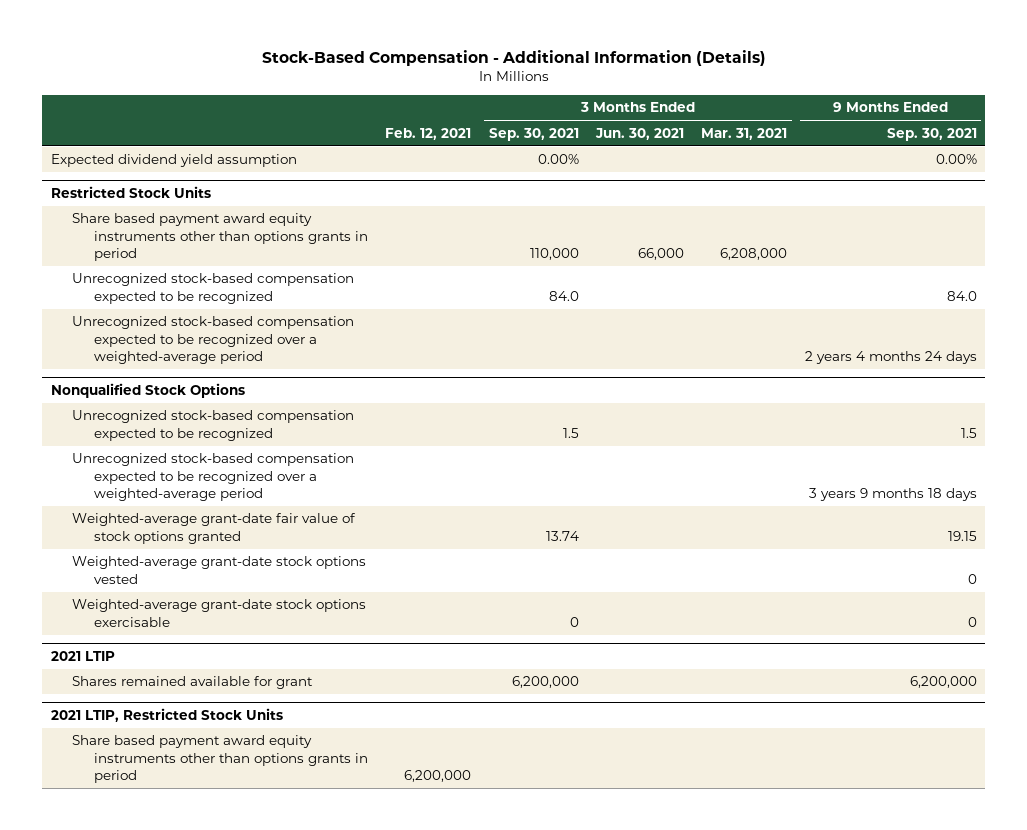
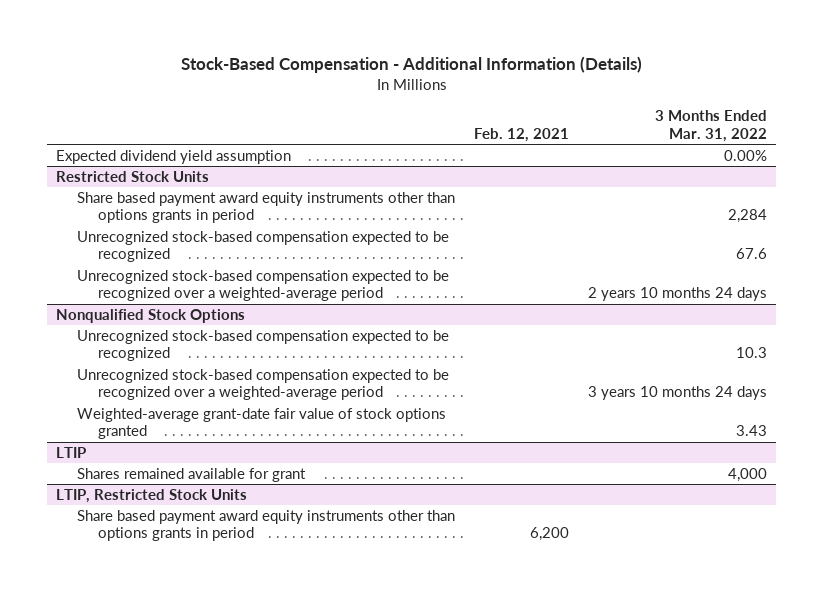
- | Feb. 12, 2021 | 3 Months Ended Sep. 30, 2021 | 3 Months Ended Jun. 30, 2021 | 3 Months Ended Mar. 31, 2021 | 9 Months Ended Sep. 30, 2021
+ | Feb. 12, 2021 | 3 Months Ended Mar. 31, 2022
@ Nonqualified Stock Options
- Weighted-average grant-date stock options vested | | | | | 0
- Weighted-average grant-date stock options exercisable | | 0 | | | 0
- 2021 LTIP
- Shares remained available for grant | | 6,200,000 | | | 6,200,000
- 2021 LTIP, Restricted Stock Units
- Share based payment award equity instruments other than options grants in period | 6,200,000 | | | |
+ LTIP
+ Shares remained available for grant | | 4,000
+ LTIP, Restricted Stock Units
+ Share based payment award equity instruments other than options grants in period | 6,200 |

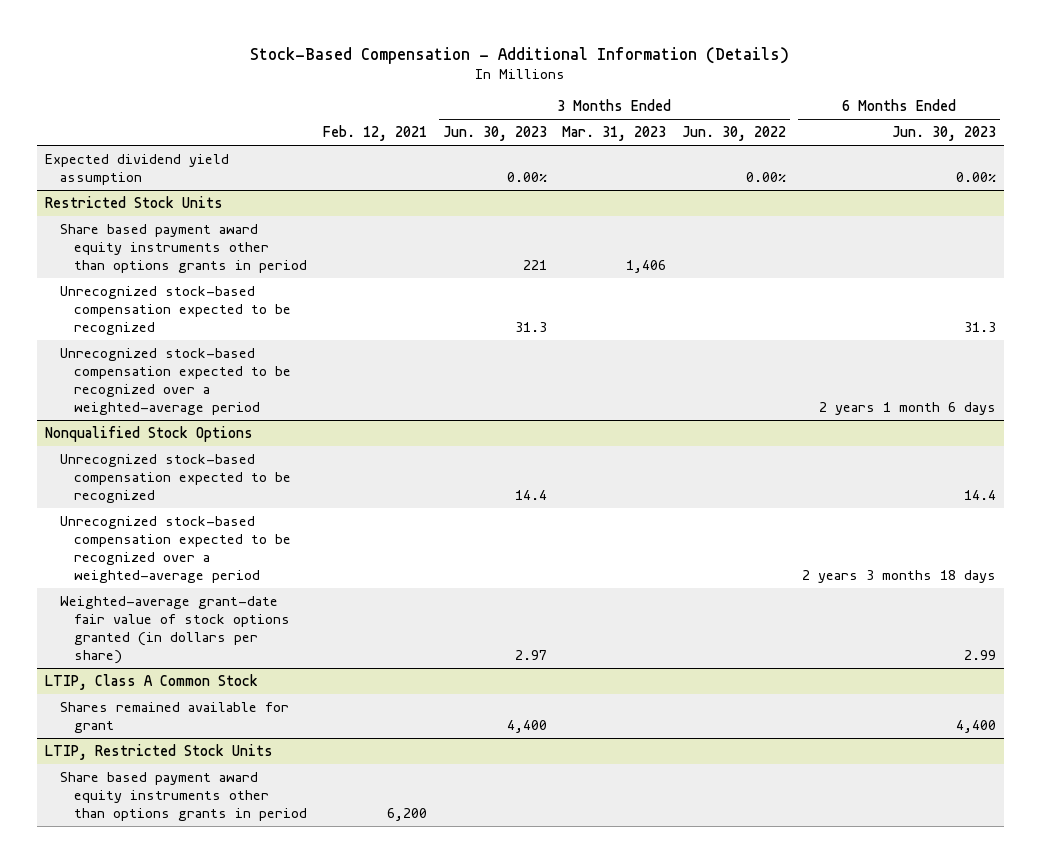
- | Feb. 12, 2021 | 3 Months Ended Mar. 31, 2022
+ | Feb. 12, 2021 | 3 Months Ended Jun. 30, 2023 | 3 Months Ended Mar. 31, 2023 | 3 Months Ended Jun. 30, 2022 | 6 Months Ended Jun. 30, 2023
@ Nonqualified Stock Options
- Weighted-average grant-date fair value of stock options granted | | 3.43
- LTIP
@ Nonqualified Stock Options
+ Weighted-average grant-date fair value of stock options granted (in dollars per share) | | 2.97 | | | 2.99
+ LTIP, Class A Common Stock

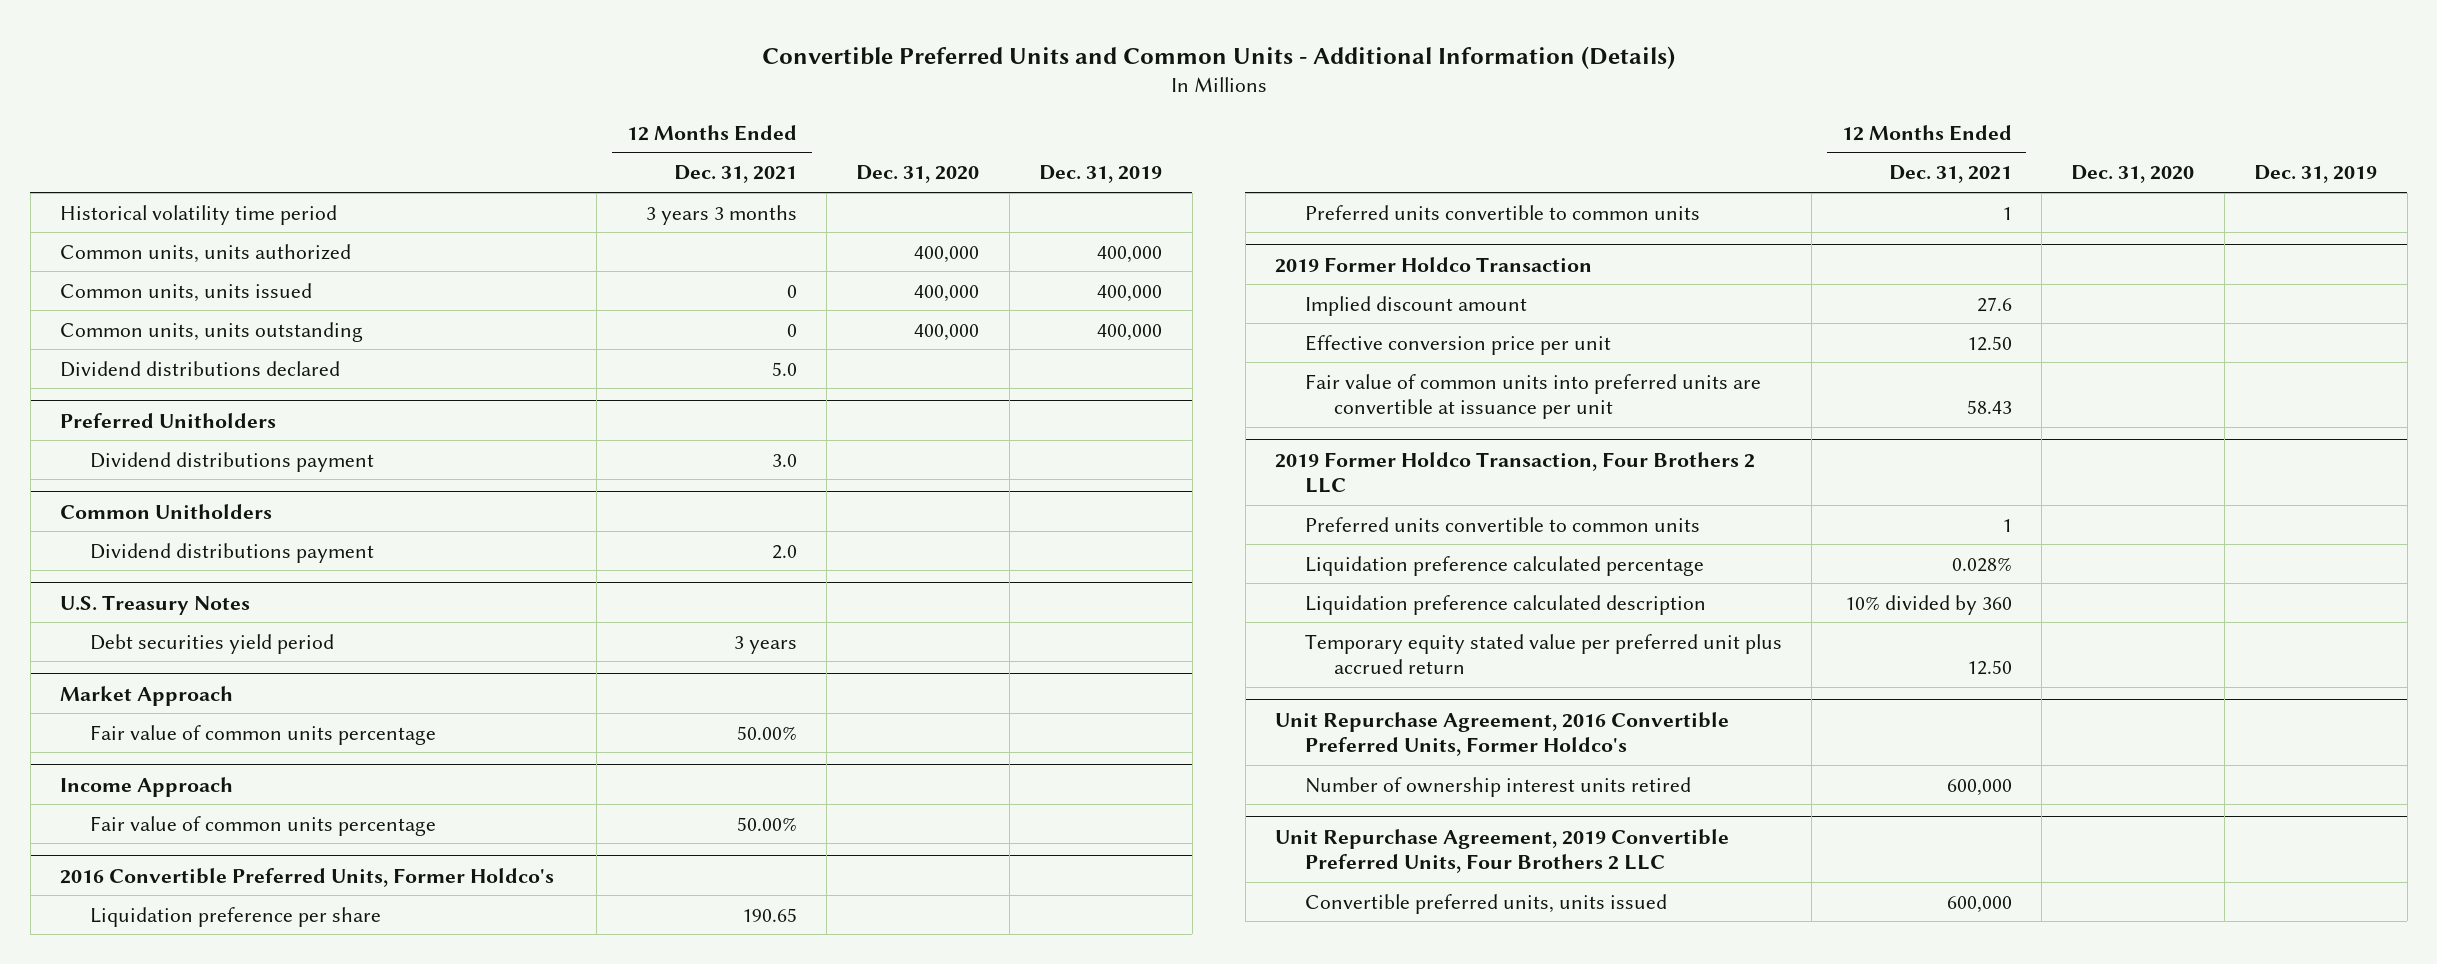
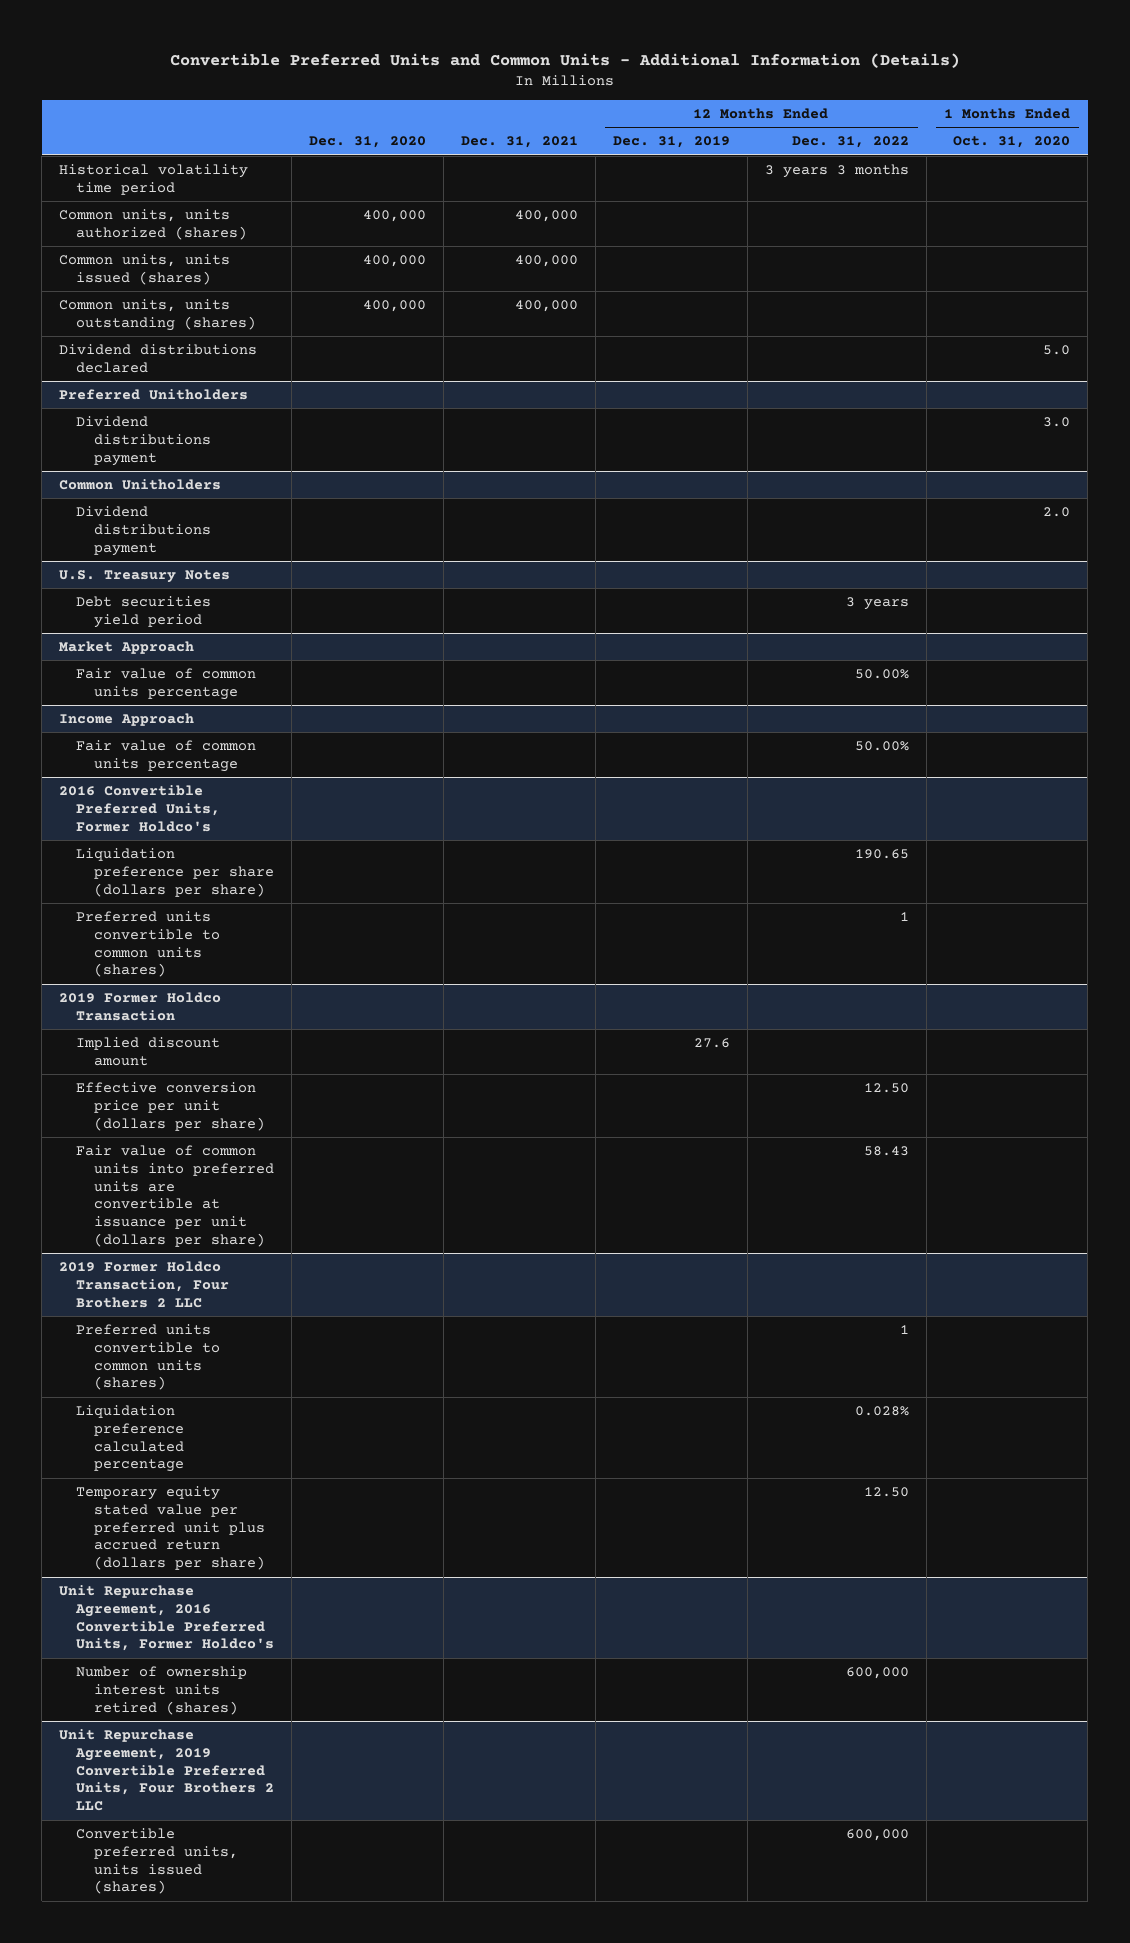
- | 12 Months Ended Dec. 31, 2021 | Dec. 31, 2020 | Dec. 31, 2019
+ | Dec. 31, 2020 | Dec. 31, 2021 | 12 Months Ended Dec. 31, 2019 | 12 Months Ended Dec. 31, 2022 | 1 Months Ended Oct. 31, 2020
- Common units, units authorized | | 400,000 | 400,000
- Common units, units issued | 0 | 400,000 | 400,000
- Common units, units outstanding | 0 | 400,000 | 400,000
+ Common units, units authorized (shares) | 400,000 | 400,000 | | |
+ Common units, units issued (shares) | 400,000 | 400,000 | | |
+ Common units, units outstanding (shares) | 400,000 | 400,000 | | |
@ 2016 Convertible Preferred Units, Former Holdco's
- Liquidation preference per share | 190.65 | |
- Preferred units convertible to common units | 1 | |
+ Liquidation preference per share (dollars per share) | | | | 190.65 |
+ Preferred units convertible to common units (shares) | | | | 1 |
@ 2019 Former Holdco Transaction
- Effective conversion price per unit | 12.50 | |
- Fair value of common units into preferred units are convertible at issuance per unit | 58.43 | |
+ Effective conversion price per unit (dollars per share) | | | | 12.50 |
+ Fair value of common units into preferred units are convertible at issuance per unit (dollars per share) | | | | 58.43 |
@ 2019 Former Holdco Transaction, Four Brothers 2 LLC
- Preferred units convertible to common units | 1 | |
+ Preferred units convertible to common units (shares) | | | | 1 |
- Liquidation preference calculated description | 10% divided by 360 | |
- Temporary equity stated value per preferred unit plus accrued return | 12.50 | |
+ Temporary equity stated value per preferred unit plus accrued return (dollars per share) | | | | 12.50 |
@ Unit Repurchase Agreement, 2016 Convertible Preferred Units, Former Holdco's
- Number of ownership interest units retired | 600,000 | |
+ Number of ownership interest units retired (shares) | | | | 600,000 |
@ Unit Repurchase Agreement, 2019 Convertible Preferred Units, Four Brothers 2 LLC
- Convertible preferred units, units issued | 600,000 | |
+ Convertible preferred units, units issued (shares) | | | | 600,000 |

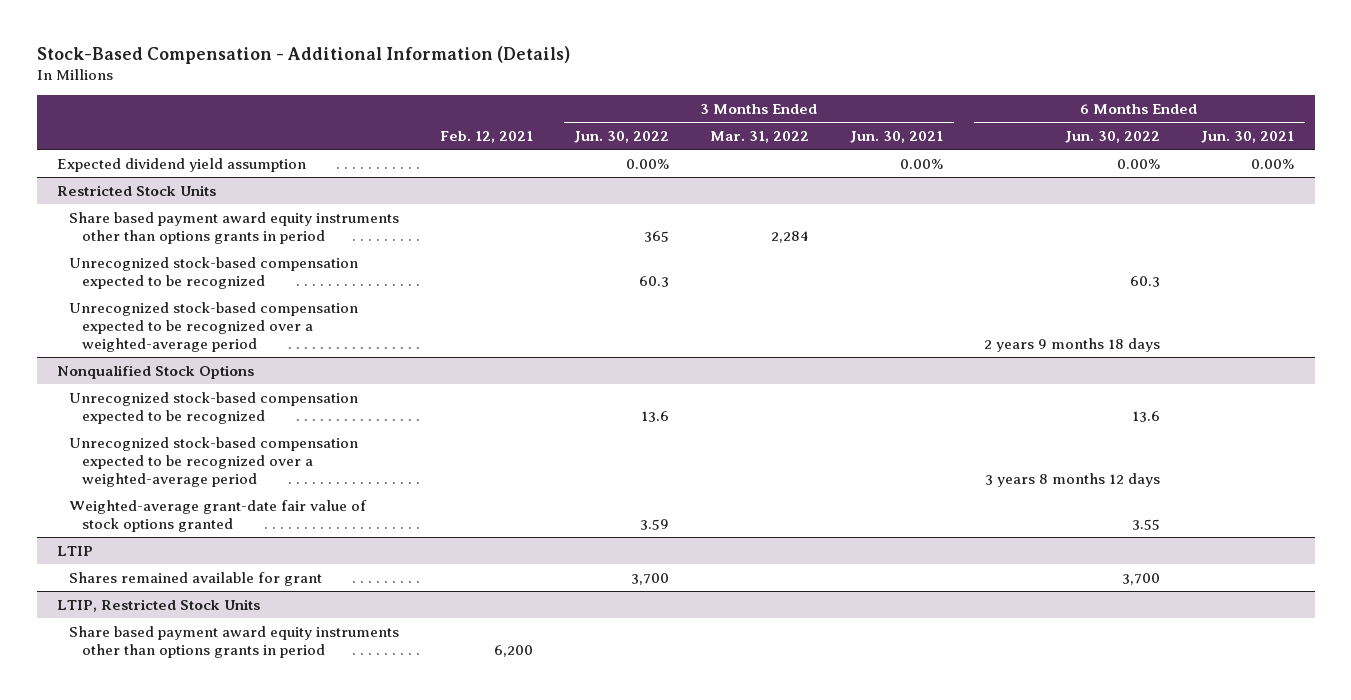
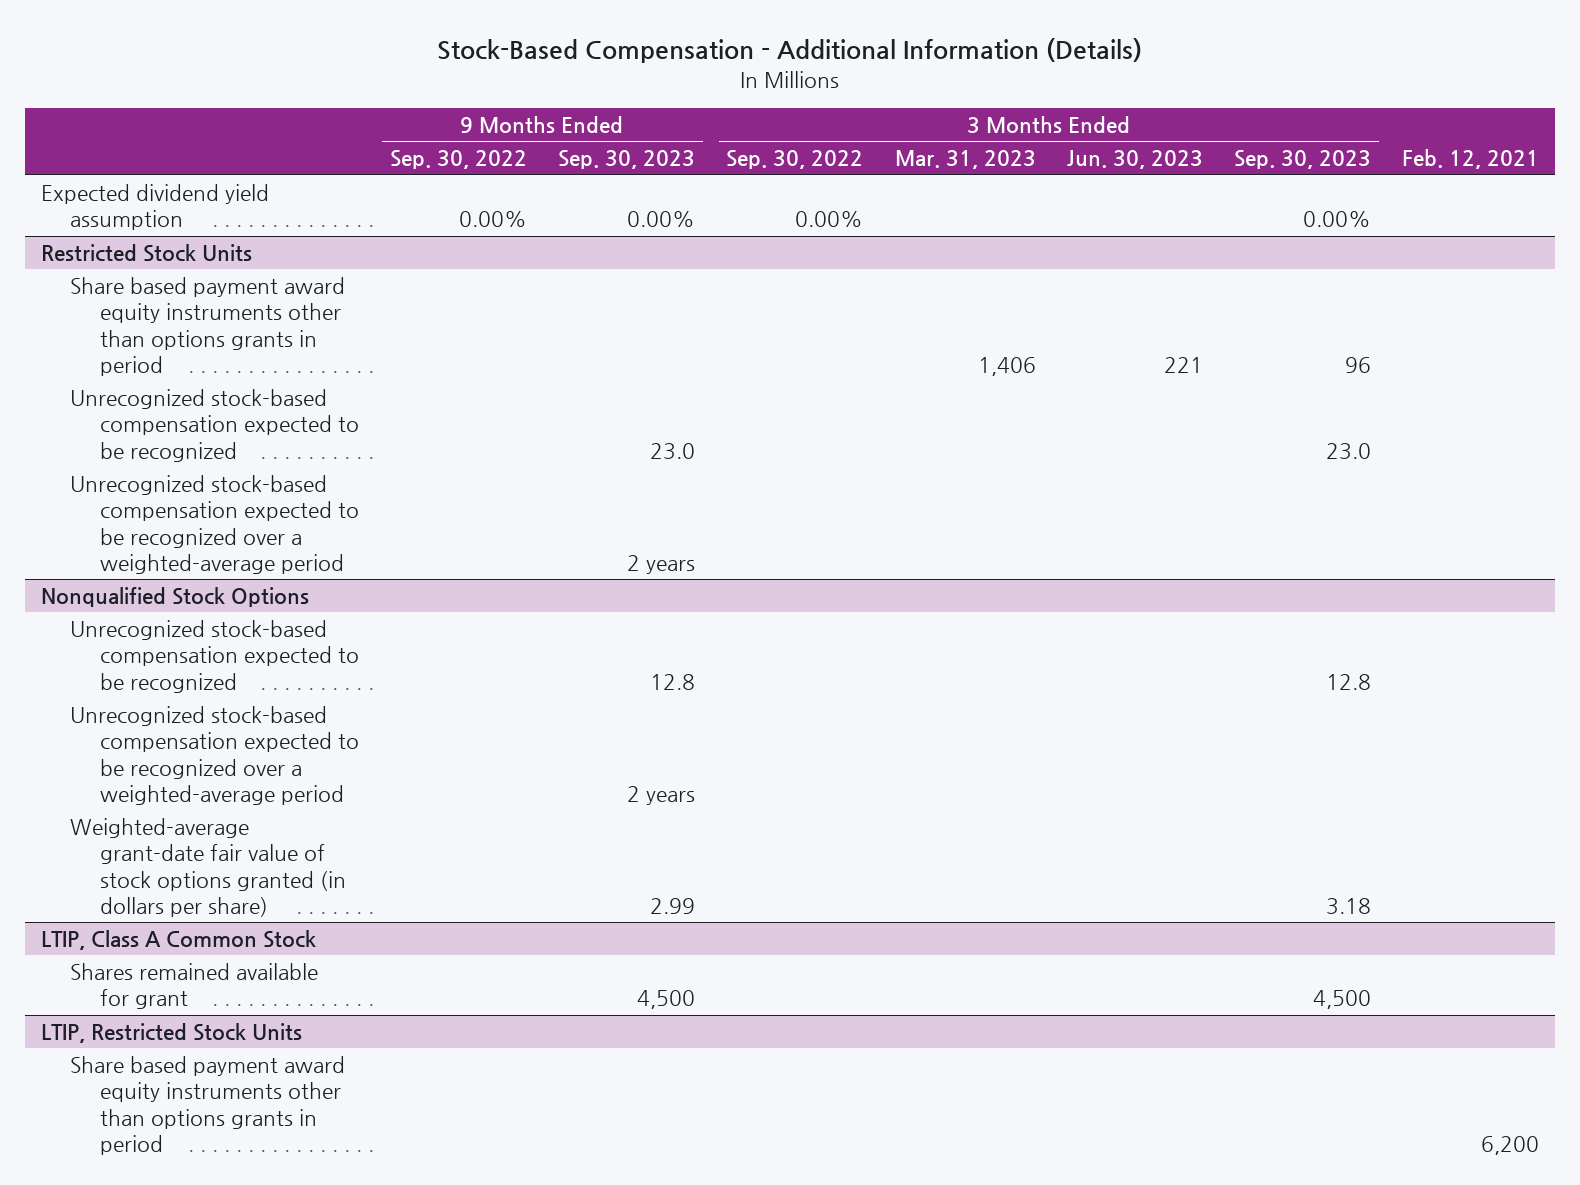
- | Feb. 12, 2021 | 3 Months Ended Jun. 30, 2022 | 3 Months Ended Mar. 31, 2022 | 3 Months Ended Jun. 30, 2021 | 6 Months Ended Jun. 30, 2022 | 6 Months Ended Jun. 30, 2021
+ | 9 Months Ended Sep. 30, 2022 | 9 Months Ended Sep. 30, 2023 | 3 Months Ended Sep. 30, 2022 | 3 Months Ended Mar. 31, 2023 | 3 Months Ended Jun. 30, 2023 | 3 Months Ended Sep. 30, 2023 | Feb. 12, 2021
@ Nonqualified Stock Options
- Weighted-average grant-date fair value of stock options granted | | 3.59 | | | 3.55 |
- LTIP
@ Nonqualified Stock Options
+ Weighted-average grant-date fair value of stock options granted (in dollars per share) | | 2.99 | | | | 3.18 |
+ LTIP, Class A Common Stock

